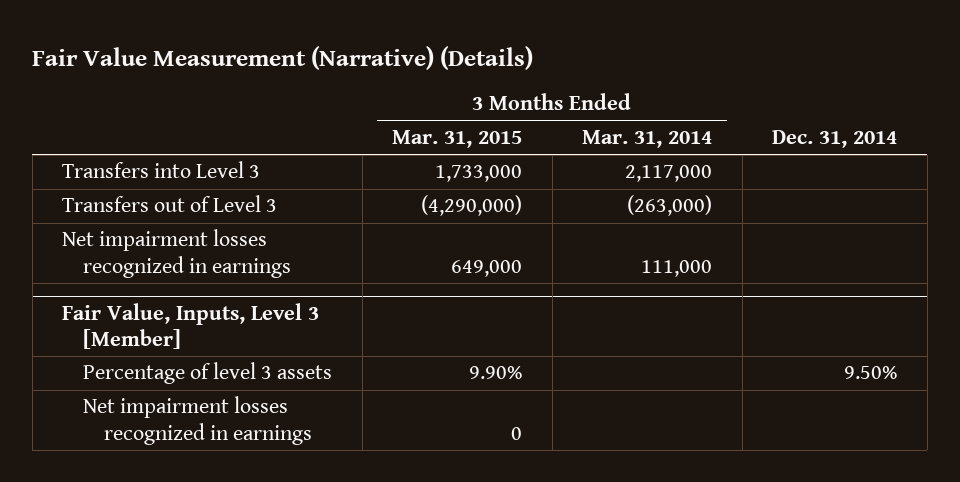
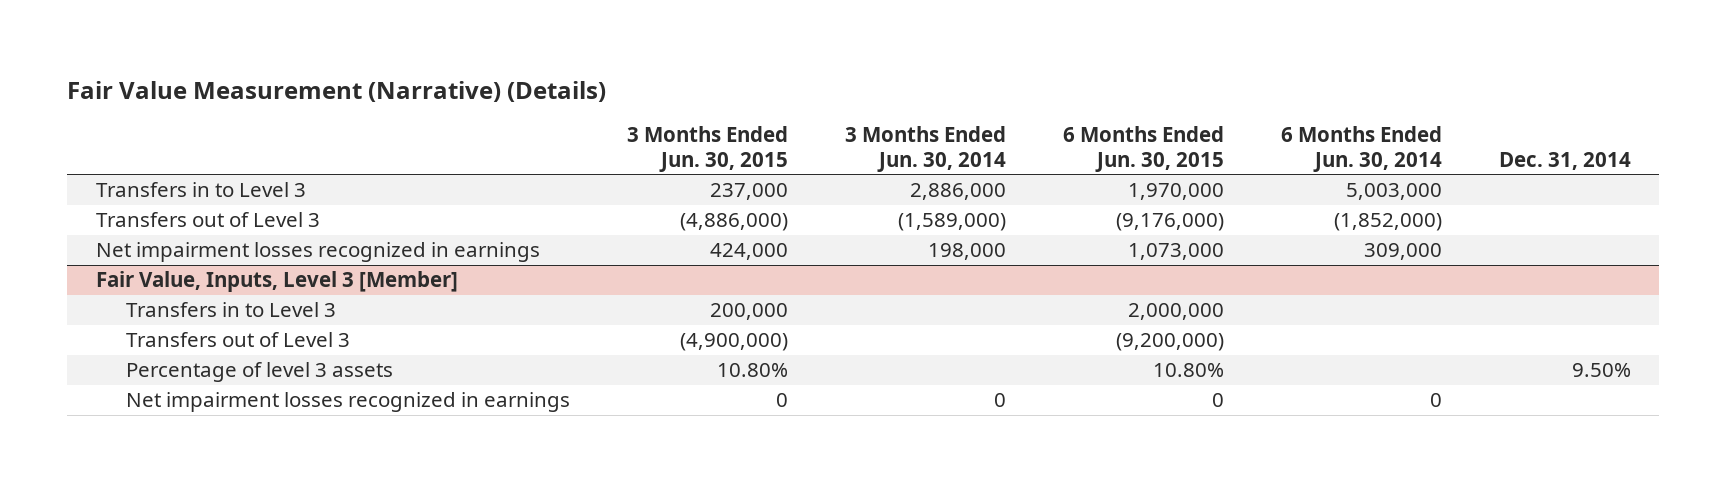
- | 3 Months Ended Mar. 31, 2015 | 3 Months Ended Mar. 31, 2014 | Dec. 31, 2014
+ | 3 Months Ended Jun. 30, 2015 | 3 Months Ended Jun. 30, 2014 | 6 Months Ended Jun. 30, 2015 | 6 Months Ended Jun. 30, 2014 | Dec. 31, 2014
- Transfers into Level 3 | 1,733,000 | 2,117,000 |
+ Transfers in to Level 3 | 237,000 | 2,886,000 | 1,970,000 | 5,003,000 |
@ Fair Value, Inputs, Level 3 [Member]
+ Transfers in to Level 3 | 200,000 | | 2,000,000 | |
+ Transfers out of Level 3 | (4,900,000) | | (9,200,000) | |

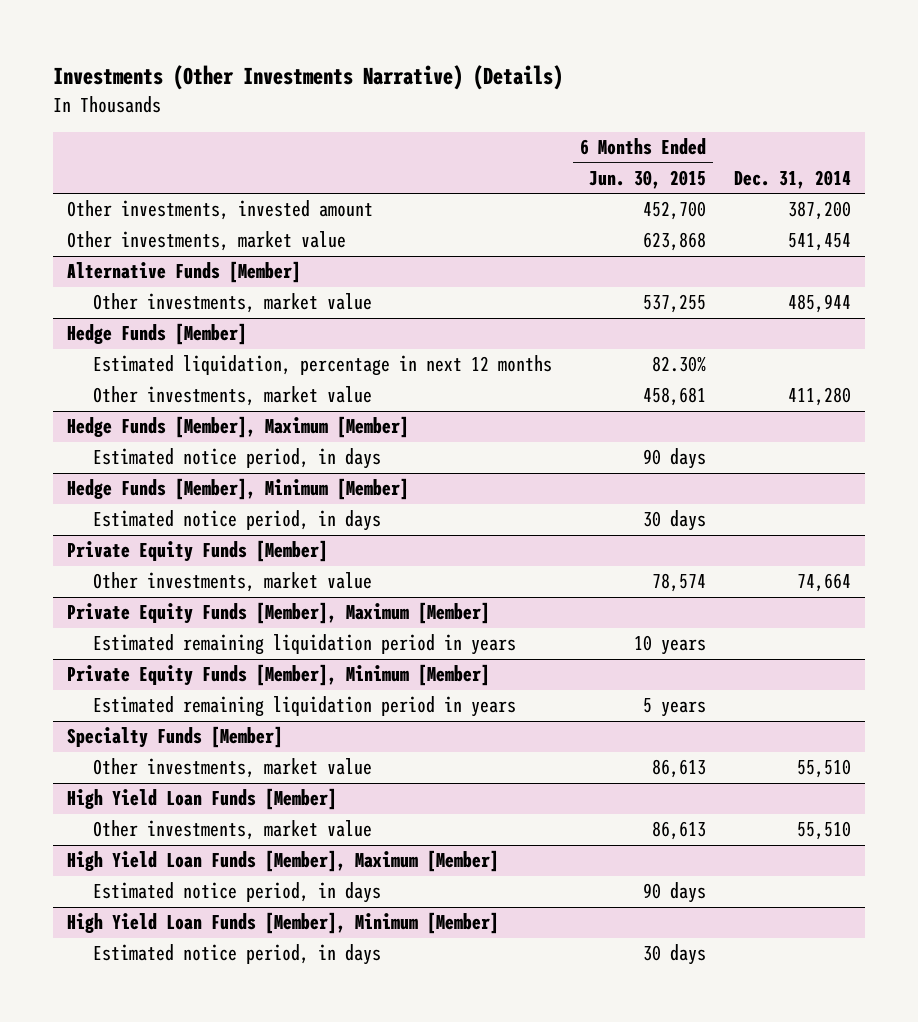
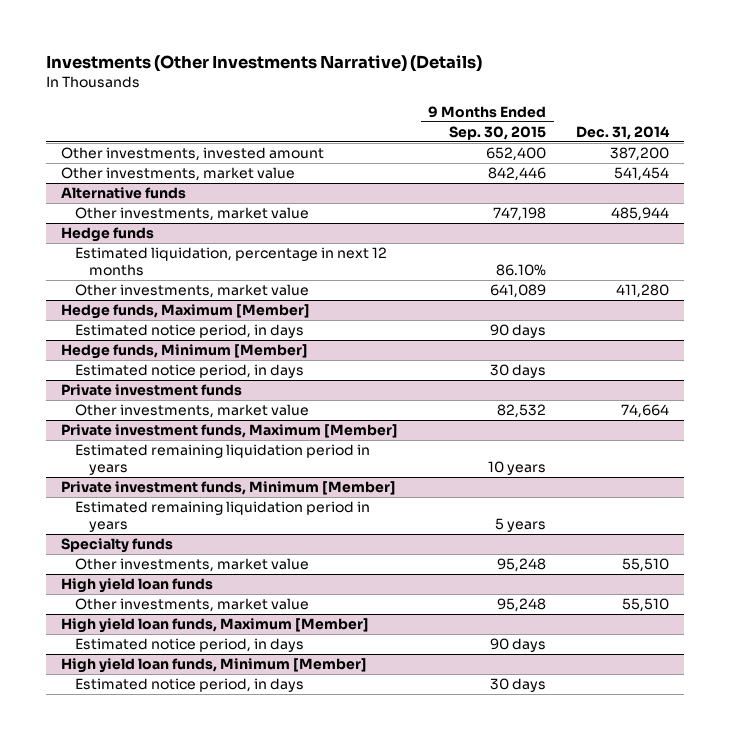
- | 6 Months Ended Jun. 30, 2015 | Dec. 31, 2014
+ | 9 Months Ended Sep. 30, 2015 | Dec. 31, 2014
- Alternative Funds [Member]
+ Alternative funds
- Hedge Funds [Member]
+ Hedge funds
- Hedge Funds [Member], Maximum [Member]
+ Hedge funds, Maximum [Member]
- Hedge Funds [Member], Minimum [Member]
+ Hedge funds, Minimum [Member]
- Private Equity Funds [Member]
+ Private investment funds
- Private Equity Funds [Member], Maximum [Member]
+ Private investment funds, Maximum [Member]
- Private Equity Funds [Member], Minimum [Member]
+ Private investment funds, Minimum [Member]
- Specialty Funds [Member]
+ Specialty funds
- High Yield Loan Funds [Member]
+ High yield loan funds
- High Yield Loan Funds [Member], Maximum [Member]
+ High yield loan funds, Maximum [Member]
- High Yield Loan Funds [Member], Minimum [Member]
+ High yield loan funds, Minimum [Member]

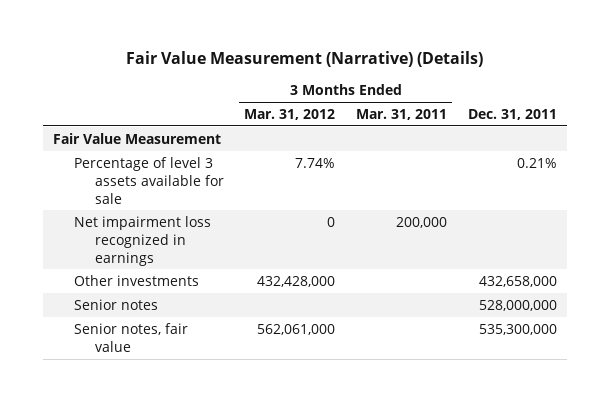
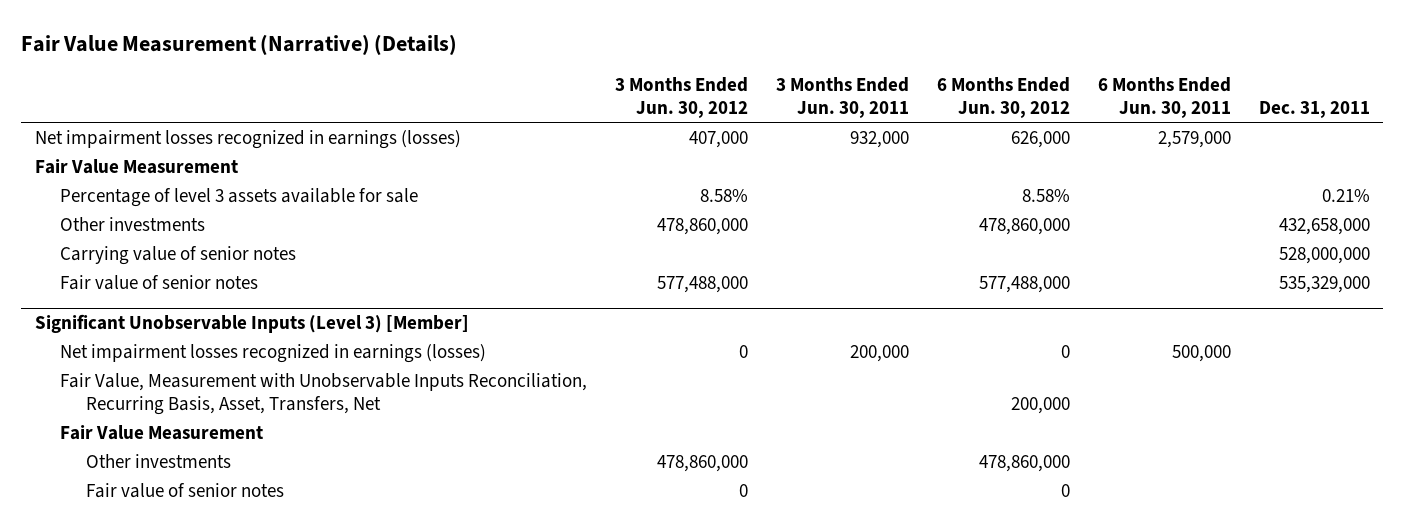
- | 3 Months Ended Mar. 31, 2012 | 3 Months Ended Mar. 31, 2011 | Dec. 31, 2011
+ | 3 Months Ended Jun. 30, 2012 | 3 Months Ended Jun. 30, 2011 | 6 Months Ended Jun. 30, 2012 | 6 Months Ended Jun. 30, 2011 | Dec. 31, 2011
+ Net impairment losses recognized in earnings (losses) | 407,000 | 932,000 | 626,000 | 2,579,000 |
- Net impairment loss recognized in earnings | 0 | 200,000 |
- Senior notes | | | 528,000,000
- Senior notes, fair value | 562,061,000 | | 535,300,000
+ Carrying value of senior notes | | | | | 528,000,000
+ Fair value of senior notes | 577,488,000 | | 577,488,000 | | 535,329,000
+ Significant Unobservable Inputs (Level 3) [Member]
+ Net impairment losses recognized in earnings (losses) | 0 | 200,000 | 0 | 500,000 |
+ Fair Value, Measurement with Unobservable Inputs Reconciliation, Recurring Basis, Asset, Transfers, Net | | | 200,000 | |
+ Fair Value Measurement
+ Other investments | 478,860,000 | | 478,860,000 | |
+ Fair value of senior notes | 0 | | 0 | |

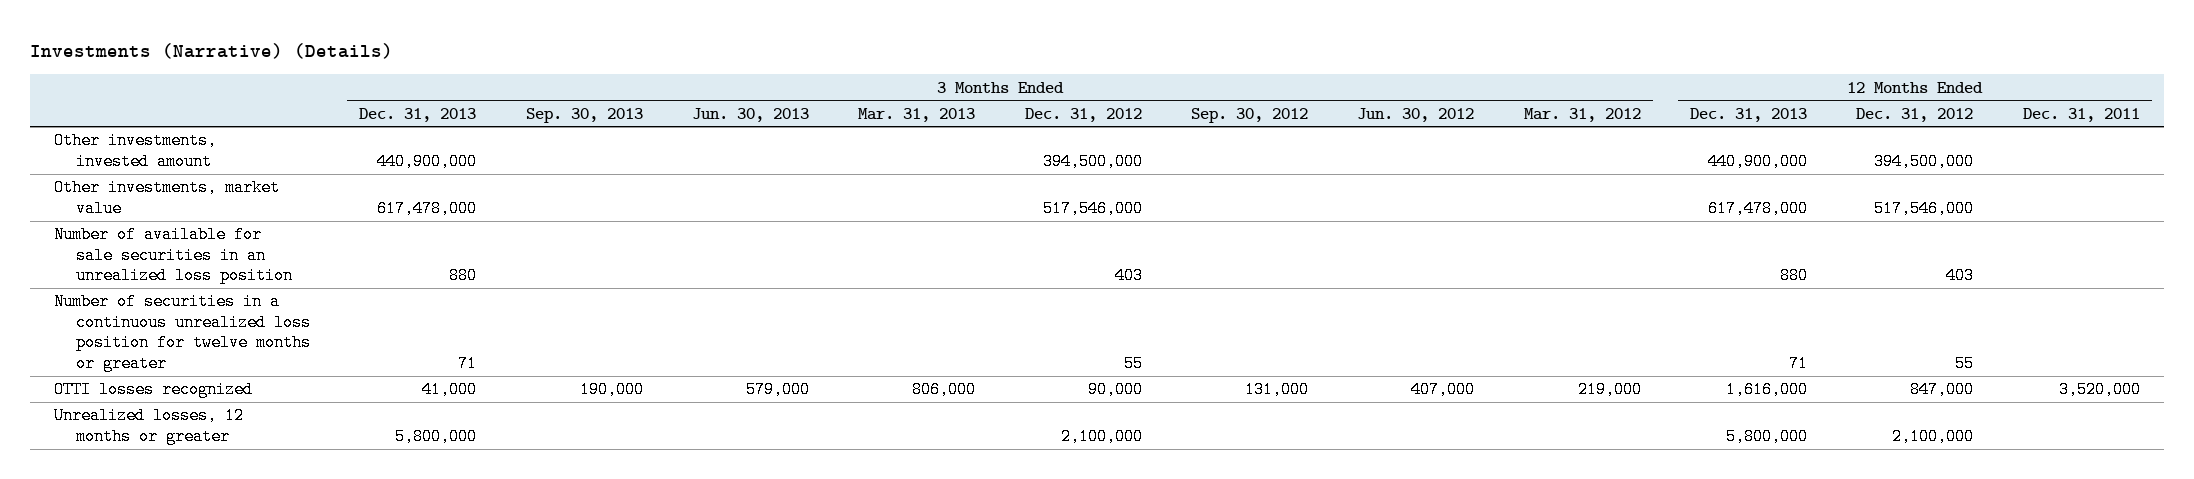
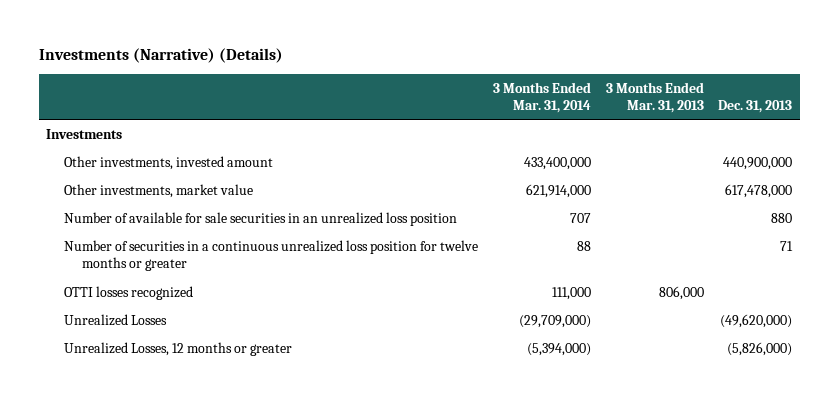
- | 3 Months Ended Dec. 31, 2013 | 3 Months Ended Sep. 30, 2013 | 3 Months Ended Jun. 30, 2013 | 3 Months Ended Mar. 31, 2013 | 3 Months Ended Dec. 31, 2012 | 3 Months Ended Sep. 30, 2012 | 3 Months Ended Jun. 30, 2012 | 3 Months Ended Mar. 31, 2012 | 12 Months Ended Dec. 31, 2013 | 12 Months Ended Dec. 31, 2012 | 12 Months Ended Dec. 31, 2011
+ | 3 Months Ended Mar. 31, 2014 | 3 Months Ended Mar. 31, 2013 | Dec. 31, 2013
+ Investments
- Unrealized losses, 12 months or greater | 5,800,000 | | | | 2,100,000 | | | | 5,800,000 | 2,100,000 |
+ Unrealized Losses | (29,709,000) | | (49,620,000)
+ Unrealized Losses, 12 months or greater | (5,394,000) | | (5,826,000)

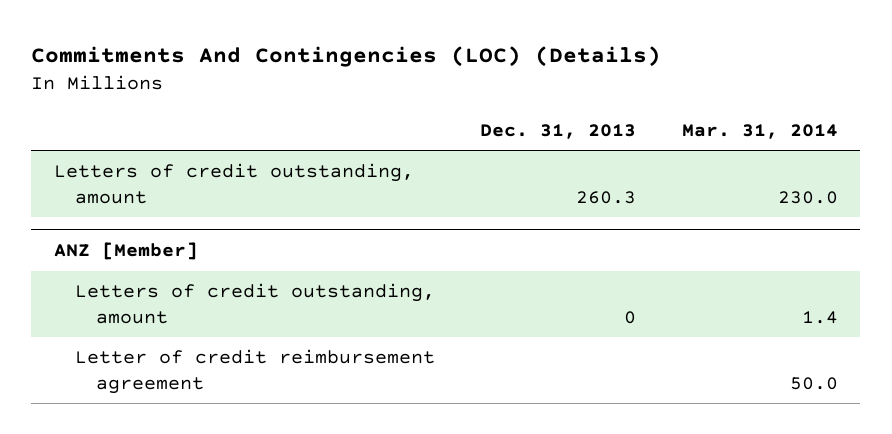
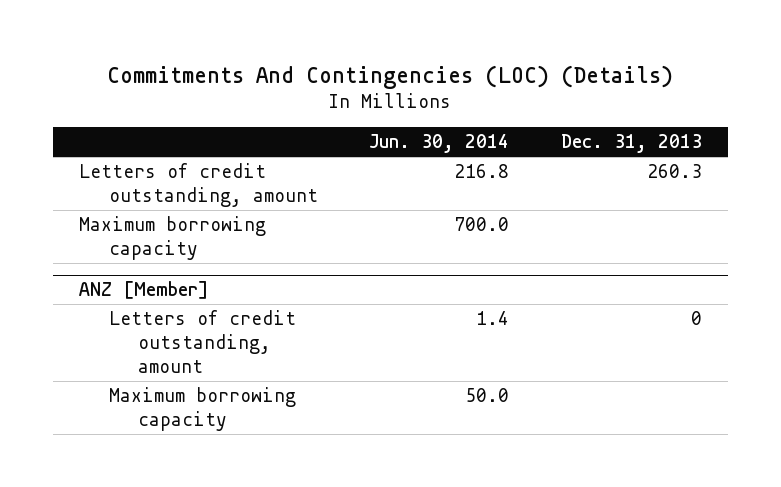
- | Dec. 31, 2013 | Mar. 31, 2014
+ | Jun. 30, 2014 | Dec. 31, 2013
+ Maximum borrowing capacity | 700.0 |
@ ANZ [Member]
- Letter of credit reimbursement agreement | | 50.0
+ Maximum borrowing capacity | 50.0 |

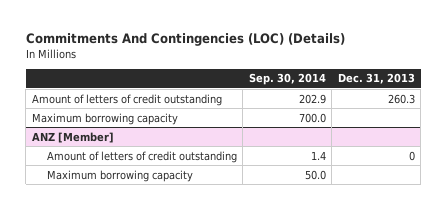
- | Jun. 30, 2014 | Dec. 31, 2013
+ | Sep. 30, 2014 | Dec. 31, 2013
- Letters of credit outstanding, amount | 216.8 | 260.3
+ Amount of letters of credit outstanding | 202.9 | 260.3
@ ANZ [Member]
- Letters of credit outstanding, amount | 1.4 | 0
+ Amount of letters of credit outstanding | 1.4 | 0

